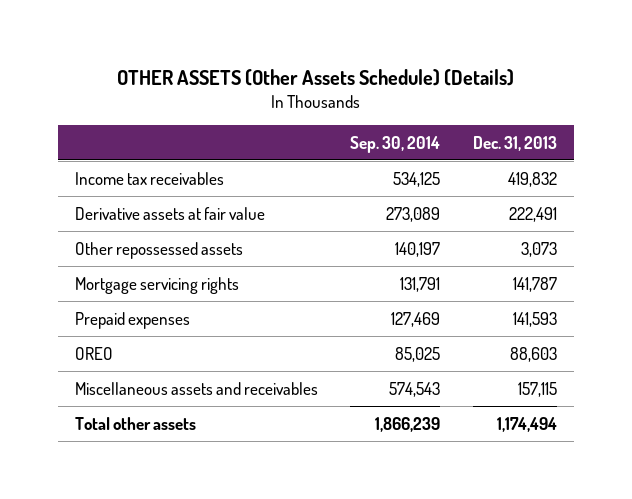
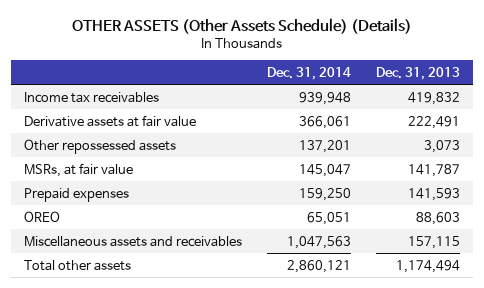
- | Sep. 30, 2014 | Dec. 31, 2013
+ | Dec. 31, 2014 | Dec. 31, 2013
- Mortgage servicing rights | 131,791 | 141,787
+ MSRs, at fair value | 145,047 | 141,787

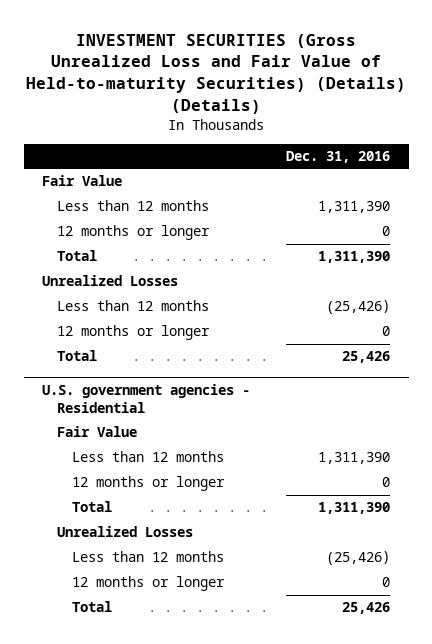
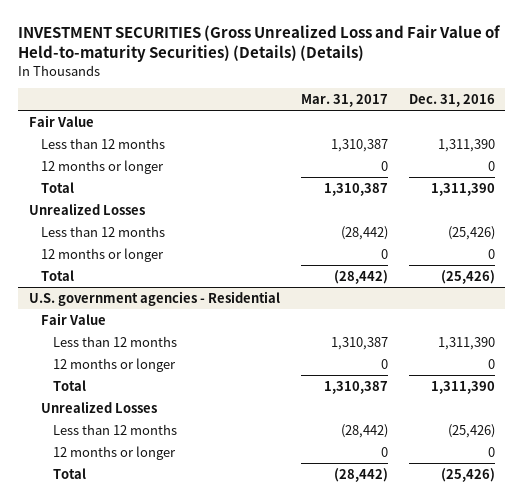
- | Dec. 31, 2016
+ | Mar. 31, 2017 | Dec. 31, 2016
- Total | 25,426
+ Total | (28,442) | (25,426)
@ U.S. government agencies - Residential
- Total | 25,426
+ Total | (28,442) | (25,426)

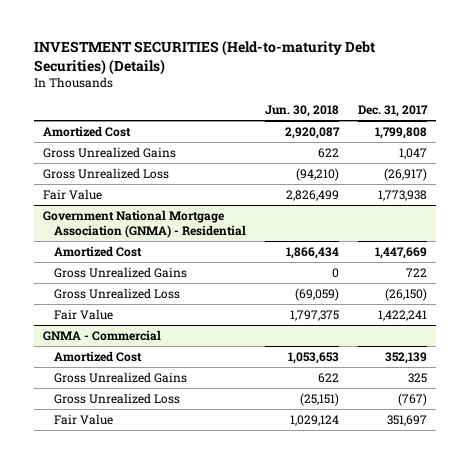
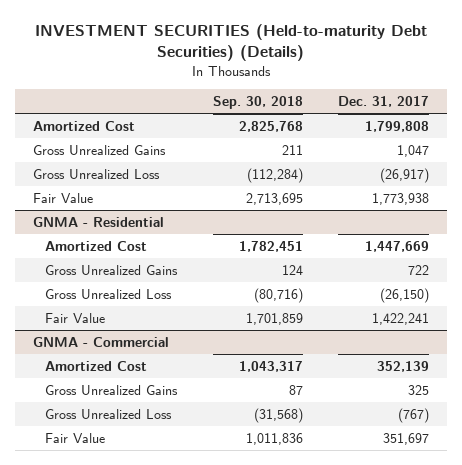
- | Jun. 30, 2018 | Dec. 31, 2017
+ | Sep. 30, 2018 | Dec. 31, 2017
- Government National Mortgage Association (GNMA) - Residential
+ GNMA - Residential

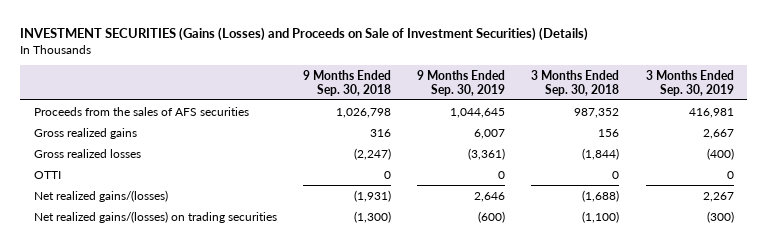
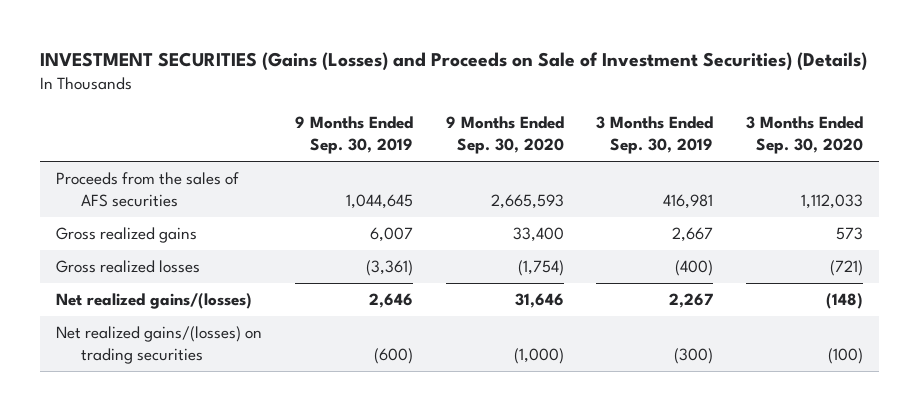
- | 9 Months Ended Sep. 30, 2018 | 9 Months Ended Sep. 30, 2019 | 3 Months Ended Sep. 30, 2018 | 3 Months Ended Sep. 30, 2019
+ | 9 Months Ended Sep. 30, 2019 | 9 Months Ended Sep. 30, 2020 | 3 Months Ended Sep. 30, 2019 | 3 Months Ended Sep. 30, 2020
- OTTI | 0 | 0 | 0 | 0

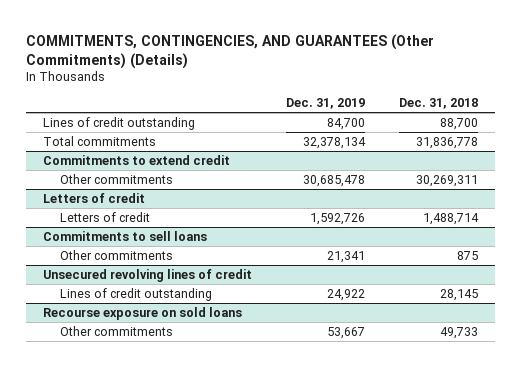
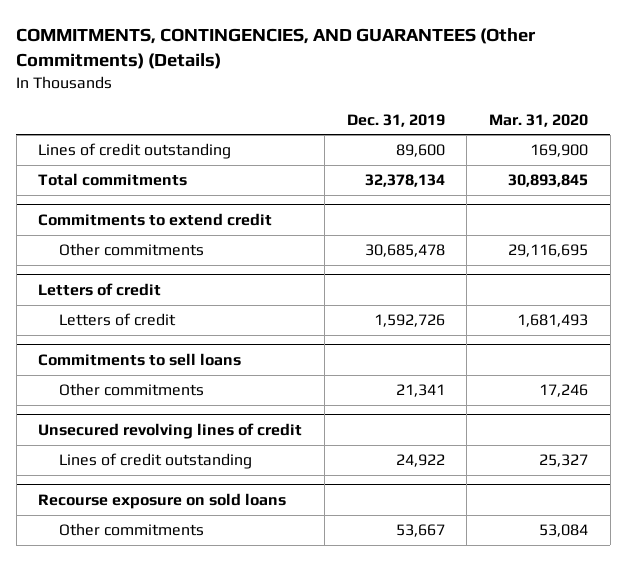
- | Dec. 31, 2019 | Dec. 31, 2018
+ | Dec. 31, 2019 | Mar. 31, 2020
- Lines of credit outstanding | 84,700 | 88,700
+ Lines of credit outstanding | 89,600 | 169,900

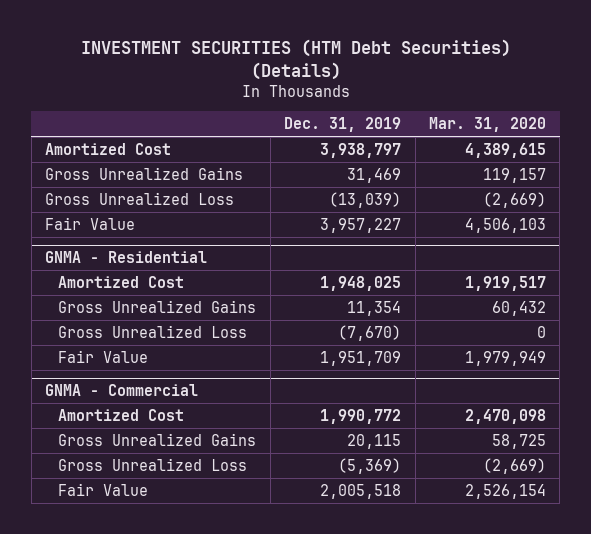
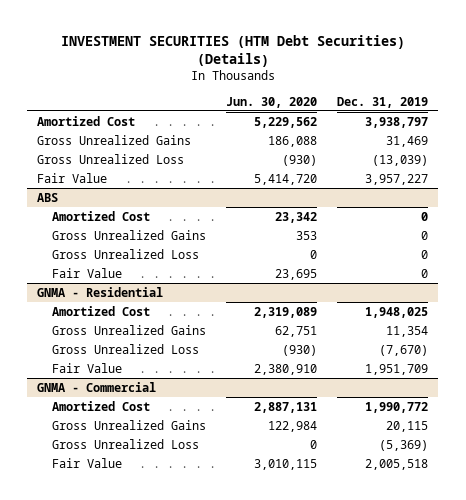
- | Dec. 31, 2019 | Mar. 31, 2020
+ | Jun. 30, 2020 | Dec. 31, 2019
+ ABS
+ Amortized Cost | 23,342 | 0
+ Gross Unrealized Gains | 353 | 0
+ Gross Unrealized Loss | 0 | 0
+ Fair Value | 23,695 | 0

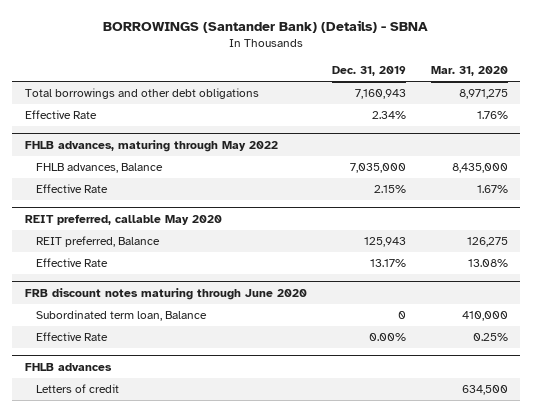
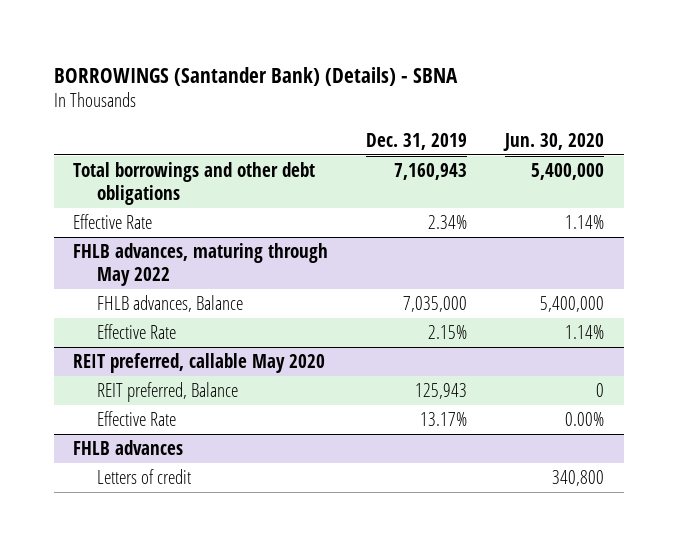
- | Dec. 31, 2019 | Mar. 31, 2020
+ | Dec. 31, 2019 | Jun. 30, 2020
- FRB discount notes maturing through June 2020
- Subordinated term loan, Balance | 0 | 410,000
- Effective Rate | 0.00% | 0.25%

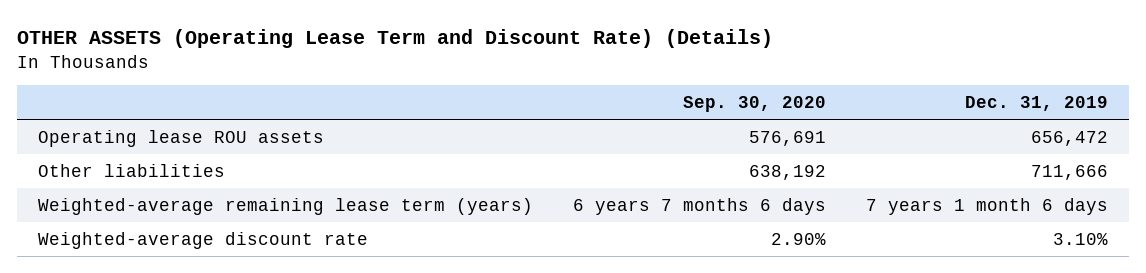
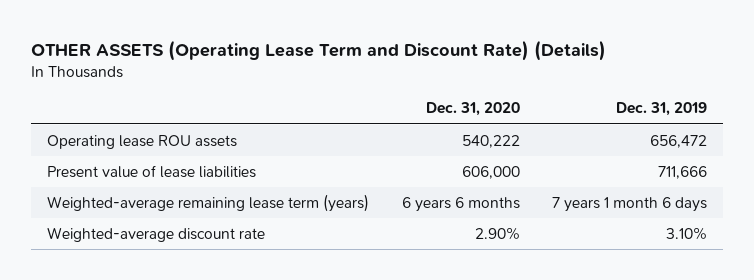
- | Sep. 30, 2020 | Dec. 31, 2019
+ | Dec. 31, 2020 | Dec. 31, 2019
- Other liabilities | 638,192 | 711,666
+ Present value of lease liabilities | 606,000 | 711,666

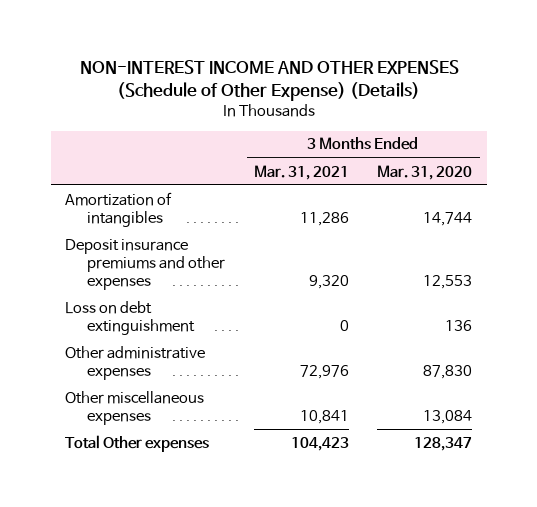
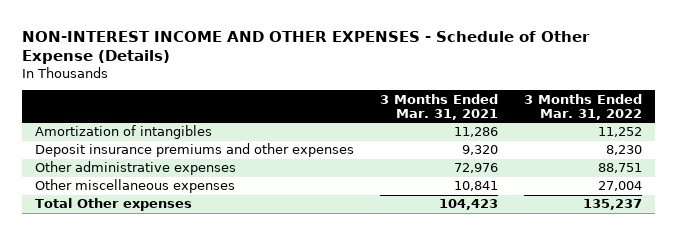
- NON-INTEREST INCOME AND OTHER EXPENSES (Schedule of Other Expense) (Details)
+ NON-INTEREST INCOME AND OTHER EXPENSES - Schedule of Other Expense (Details)
- | 3 Months Ended Mar. 31, 2021 | 3 Months Ended Mar. 31, 2020
+ | 3 Months Ended Mar. 31, 2021 | 3 Months Ended Mar. 31, 2022
- Loss on debt extinguishment | 0 | 136

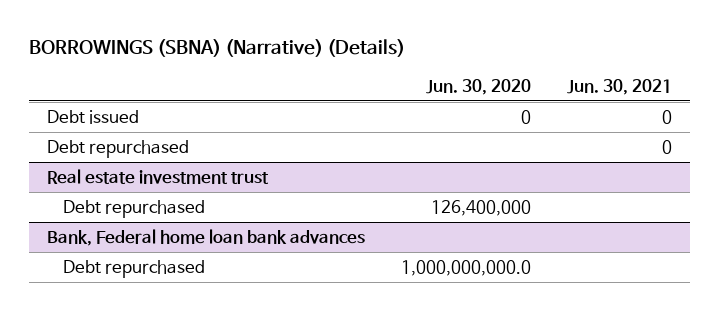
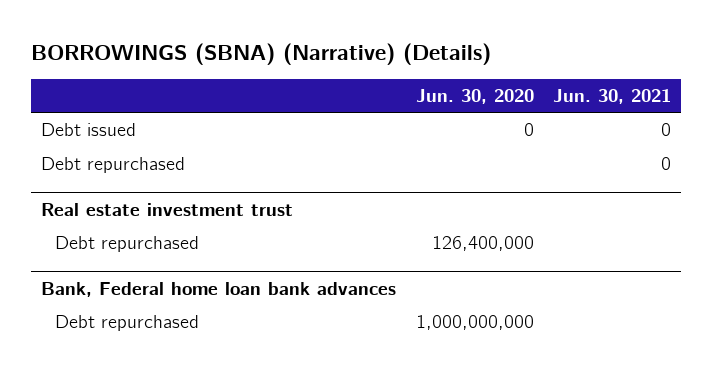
@ Bank, Federal home loan bank advances
- Debt repurchased | 1,000,000,000.0 |
+ Debt repurchased | 1,000,000,000 |

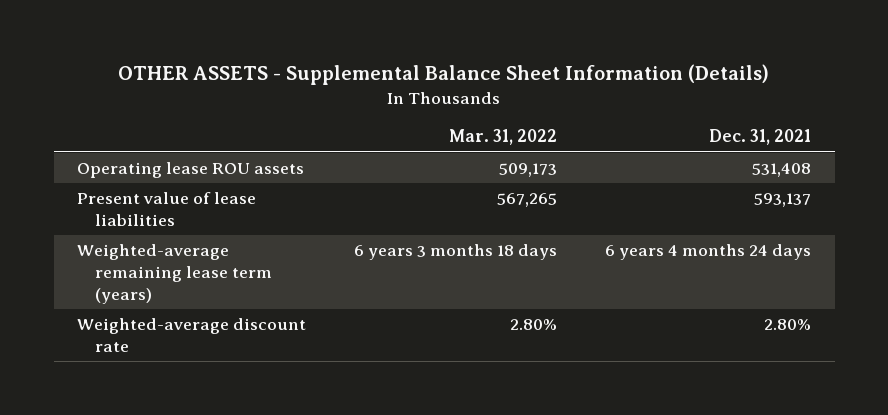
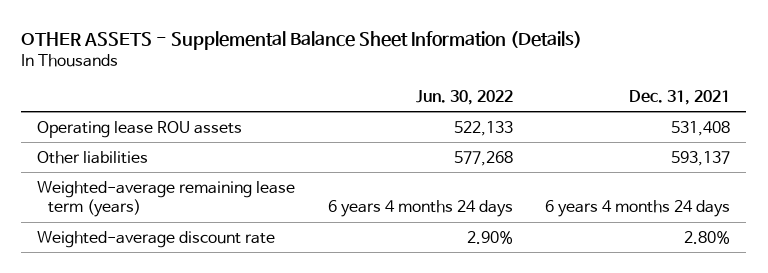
- | Mar. 31, 2022 | Dec. 31, 2021
+ | Jun. 30, 2022 | Dec. 31, 2021
- Present value of lease liabilities | 567,265 | 593,137
+ Other liabilities | 577,268 | 593,137

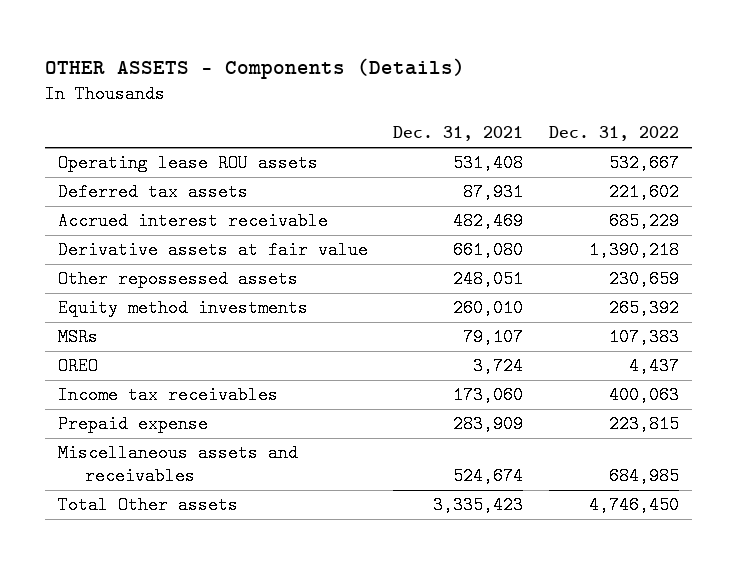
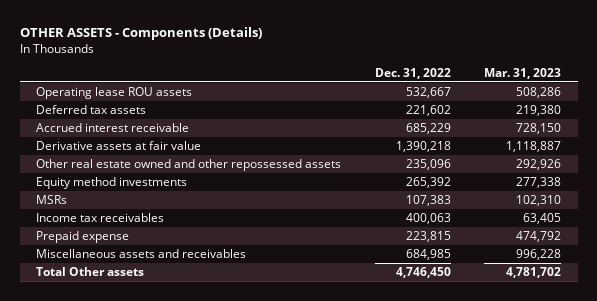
- | Dec. 31, 2021 | Dec. 31, 2022
+ | Dec. 31, 2022 | Mar. 31, 2023
- Other repossessed assets | 248,051 | 230,659
+ Other real estate owned and other repossessed assets | 235,096 | 292,926
- OREO | 3,724 | 4,437

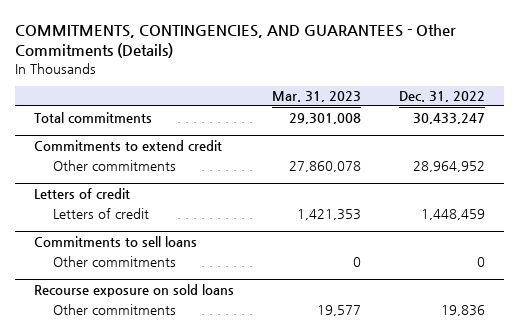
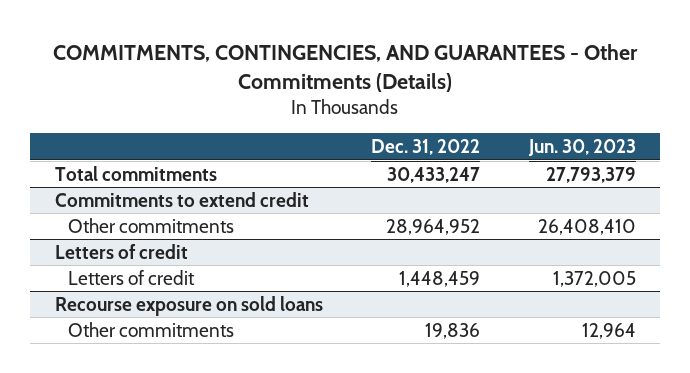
- | Mar. 31, 2023 | Dec. 31, 2022
+ | Dec. 31, 2022 | Jun. 30, 2023
- Commitments to sell loans
- Other commitments | 0 | 0

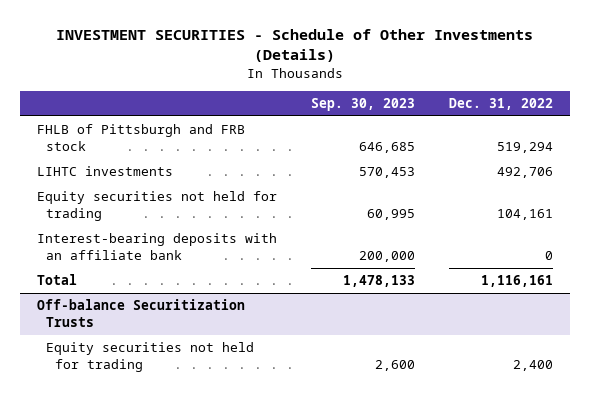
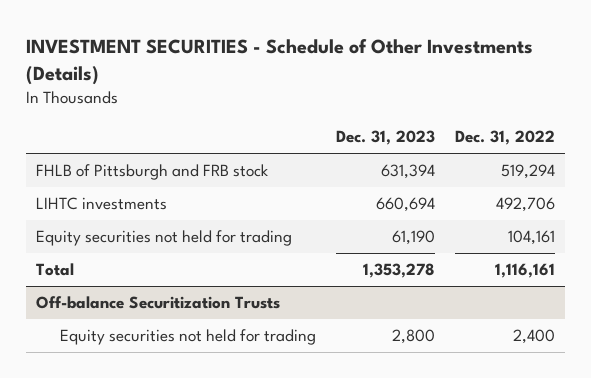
- | Sep. 30, 2023 | Dec. 31, 2022
+ | Dec. 31, 2023 | Dec. 31, 2022
- Interest-bearing deposits with an affiliate bank | 200,000 | 0

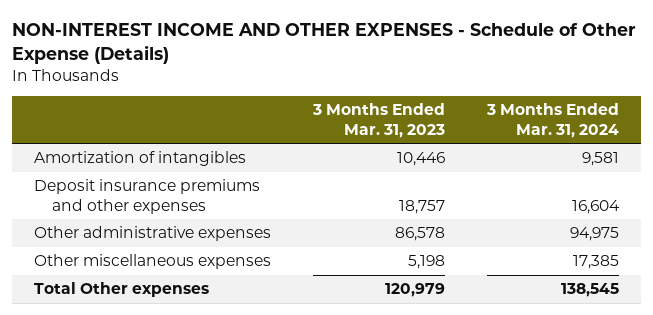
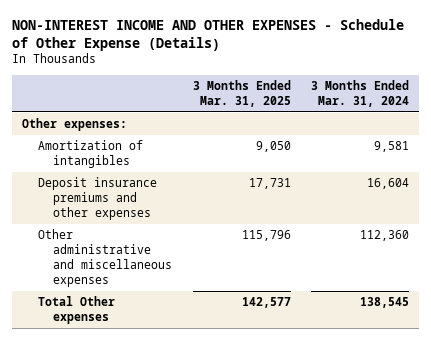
- | 3 Months Ended Mar. 31, 2023 | 3 Months Ended Mar. 31, 2024
+ | 3 Months Ended Mar. 31, 2025 | 3 Months Ended Mar. 31, 2024
+ Other expenses:
- Other administrative expenses | 86,578 | 94,975
- Other miscellaneous expenses | 5,198 | 17,385
+ Other administrative and miscellaneous expenses | 115,796 | 112,360

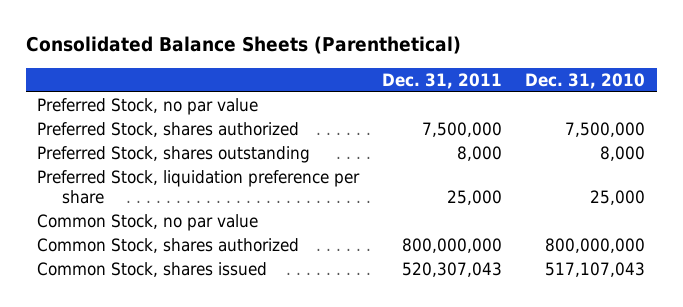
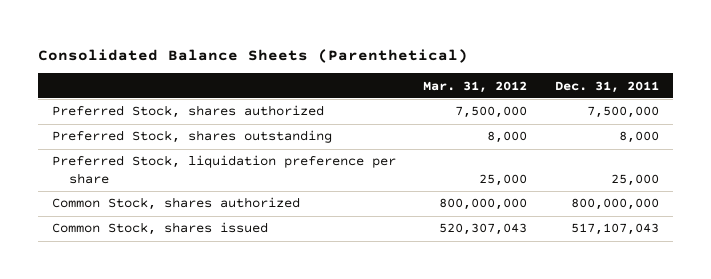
- | Dec. 31, 2011 | Dec. 31, 2010
+ | Mar. 31, 2012 | Dec. 31, 2011
- Preferred Stock, no par value
- Common Stock, no par value
- Common Stock, shares issued | 520,307,043 | 517,107,043
+ Common Stock, shares issued | 520,307,043 | 517,107,043

